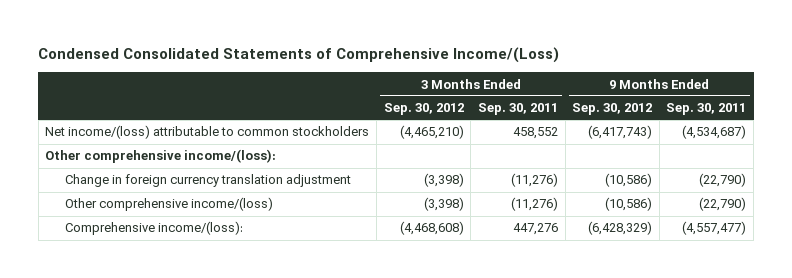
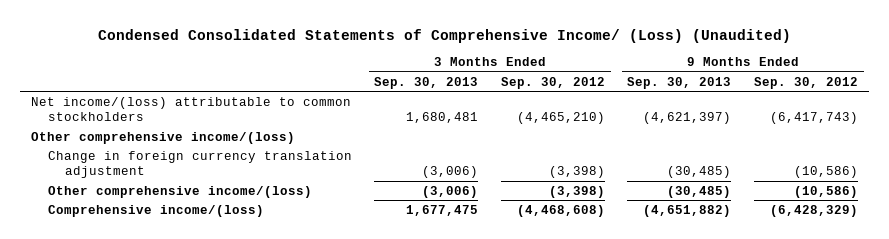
- Condensed Consolidated Statements of Comprehensive Income/(Loss)
+ Condensed Consolidated Statements of Comprehensive Income/ (Loss) (Unaudited)
- | 3 Months Ended Sep. 30, 2012 | 3 Months Ended Sep. 30, 2011 | 9 Months Ended Sep. 30, 2012 | 9 Months Ended Sep. 30, 2011
+ | 3 Months Ended Sep. 30, 2013 | 3 Months Ended Sep. 30, 2012 | 9 Months Ended Sep. 30, 2013 | 9 Months Ended Sep. 30, 2012
- Other comprehensive income/(loss):
+ Other comprehensive income/(loss)
- Comprehensive income/(loss): | (4,468,608) | 447,276 | (6,428,329) | (4,557,477)
+ Comprehensive income/(loss) | 1,677,475 | (4,468,608) | (4,651,882) | (6,428,329)

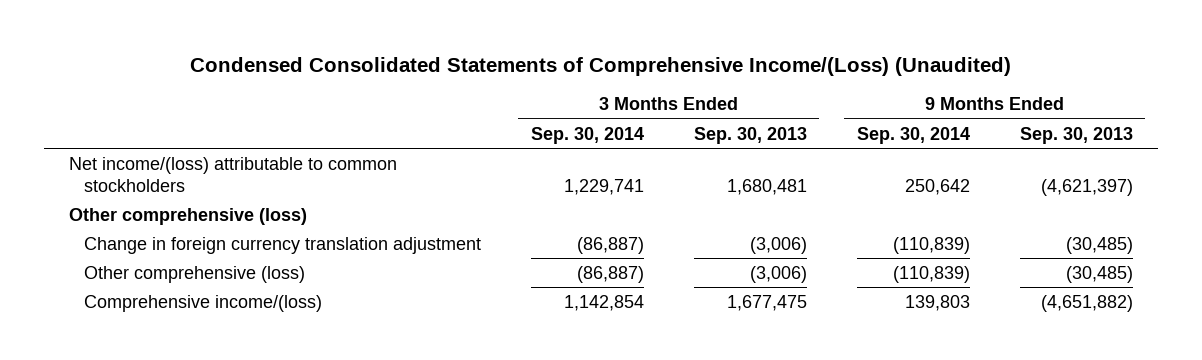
- Condensed Consolidated Statements of Comprehensive Income/ (Loss) (Unaudited)
+ Condensed Consolidated Statements of Comprehensive Income/(Loss) (Unaudited)
- | 3 Months Ended Sep. 30, 2013 | 3 Months Ended Sep. 30, 2012 | 9 Months Ended Sep. 30, 2013 | 9 Months Ended Sep. 30, 2012
+ | 3 Months Ended Sep. 30, 2014 | 3 Months Ended Sep. 30, 2013 | 9 Months Ended Sep. 30, 2014 | 9 Months Ended Sep. 30, 2013
- Other comprehensive income/(loss)
+ Other comprehensive (loss)
- Other comprehensive income/(loss) | (3,006) | (3,398) | (30,485) | (10,586)
+ Other comprehensive (loss) | (86,887) | (3,006) | (110,839) | (30,485)

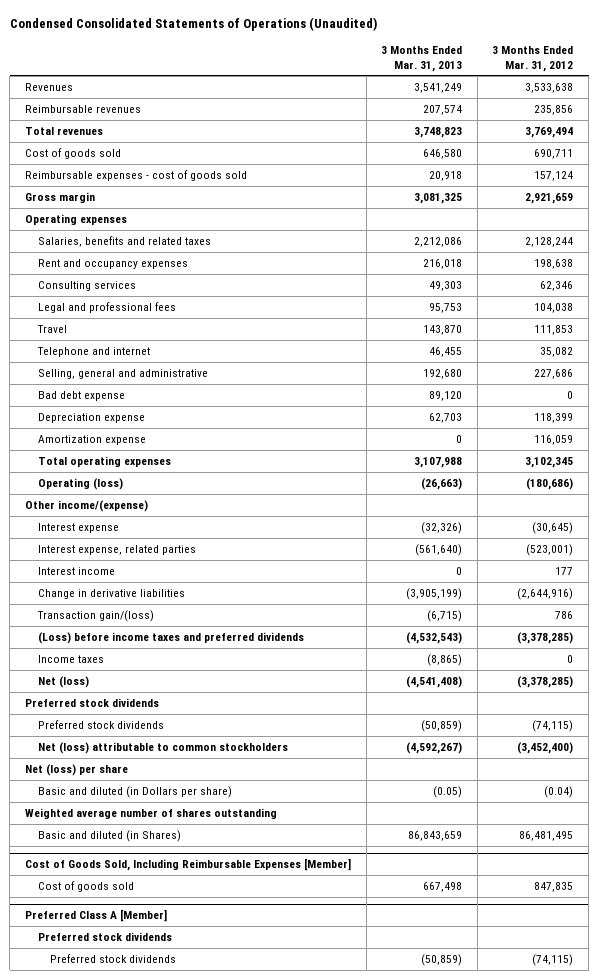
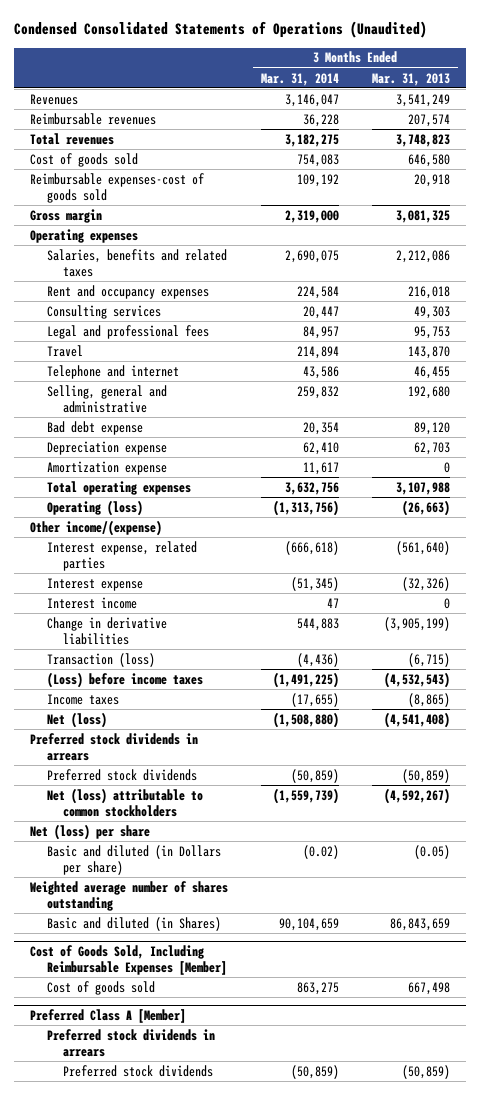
- | 3 Months Ended Mar. 31, 2013 | 3 Months Ended Mar. 31, 2012
+ | 3 Months Ended Mar. 31, 2014 | 3 Months Ended Mar. 31, 2013
- Reimbursable expenses - cost of goods sold | 20,918 | 157,124
+ Reimbursable expenses-cost of goods sold | 109,192 | 20,918
moved down: Interest expense | (51,345) | (32,326)
- Transaction gain/(loss) | (6,715) | 786
- (Loss) before income taxes and preferred dividends | (4,532,543) | (3,378,285)
+ Transaction (loss) | (4,436) | (6,715)
+ (Loss) before income taxes | (1,491,225) | (4,532,543)
- Preferred stock dividends
+ Preferred stock dividends in arrears
@ Preferred Class A [Member]
- Preferred stock dividends
+ Preferred stock dividends in arrears

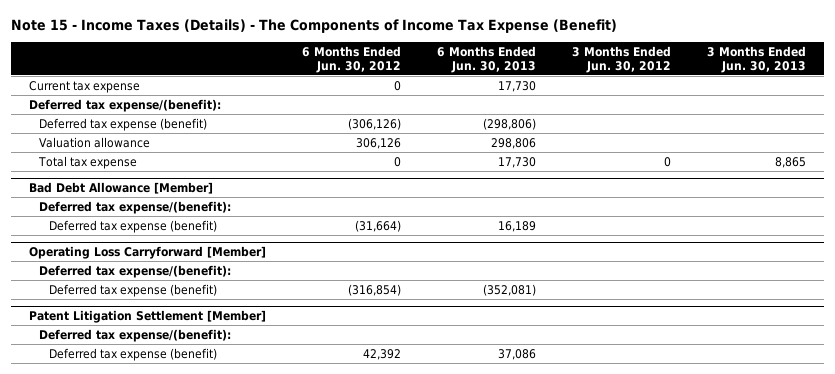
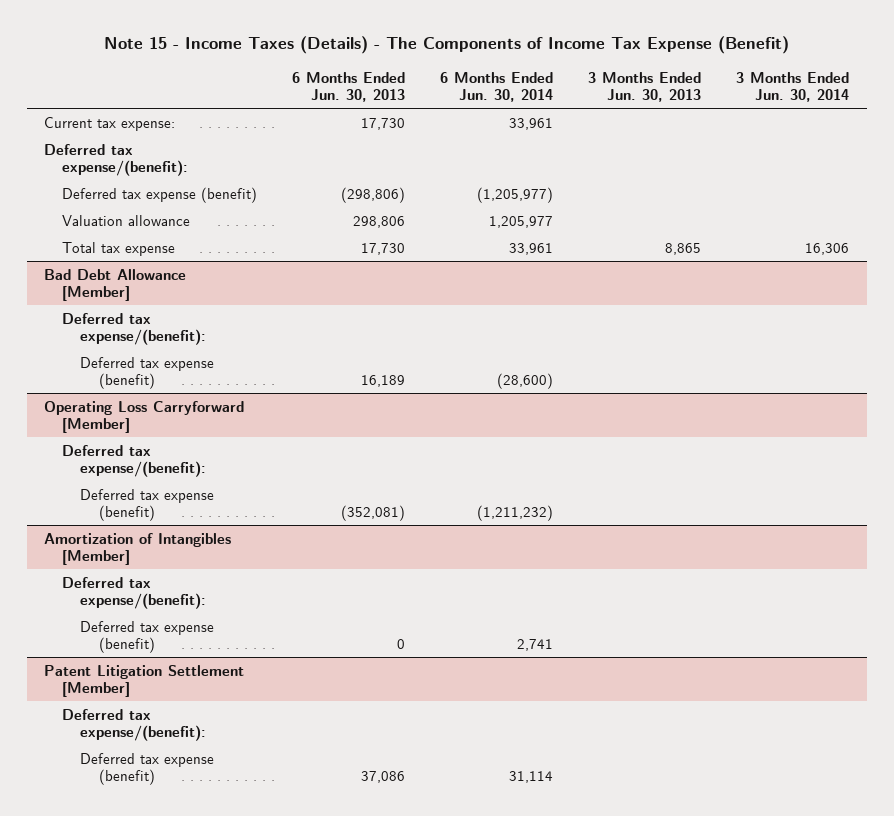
- | 6 Months Ended Jun. 30, 2012 | 6 Months Ended Jun. 30, 2013 | 3 Months Ended Jun. 30, 2012 | 3 Months Ended Jun. 30, 2013
+ | 6 Months Ended Jun. 30, 2013 | 6 Months Ended Jun. 30, 2014 | 3 Months Ended Jun. 30, 2013 | 3 Months Ended Jun. 30, 2014
- Current tax expense | 0 | 17,730 | |
+ Current tax expense: | 17,730 | 33,961 | |
+ Amortization of Intangibles [Member]
+ Deferred tax expense/(benefit):
+ Deferred tax expense (benefit) | 0 | 2,741 | |

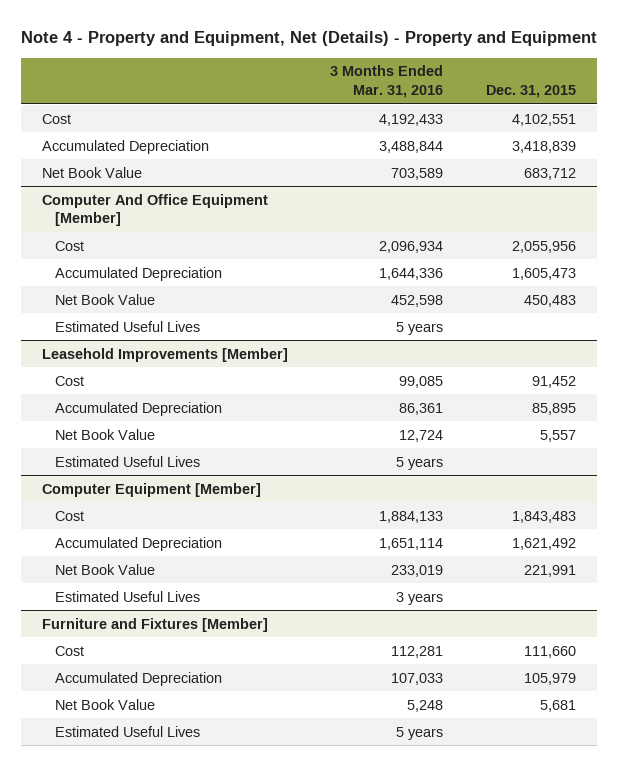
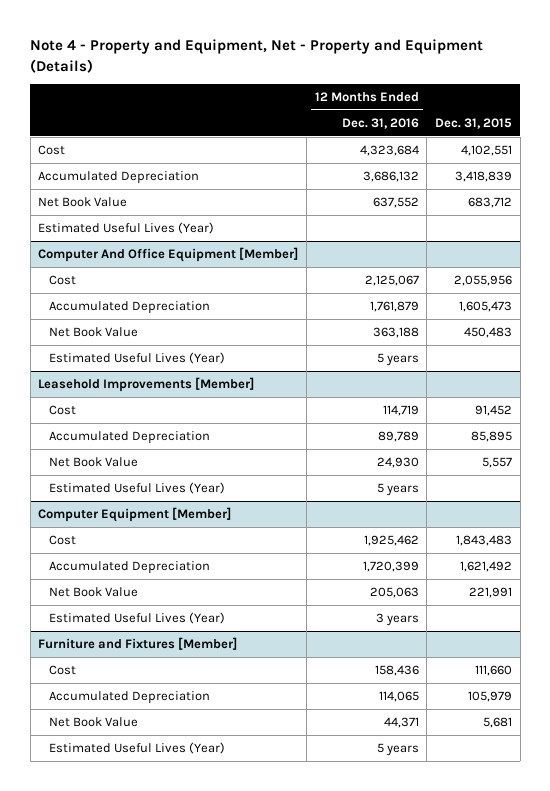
- Note 4 - Property and Equipment, Net (Details) - Property and Equipment
+ Note 4 - Property and Equipment, Net - Property and Equipment (Details)
- | 3 Months Ended Mar. 31, 2016 | Dec. 31, 2015
+ | 12 Months Ended Dec. 31, 2016 | Dec. 31, 2015
+ Estimated Useful Lives (Year)
@ Computer And Office Equipment [Member]
- Estimated Useful Lives | 5 years |
+ Estimated Useful Lives (Year) | 5 years |
@ Leasehold Improvements [Member]
- Estimated Useful Lives | 5 years |
+ Estimated Useful Lives (Year) | 5 years |
@ Computer Equipment [Member]
- Estimated Useful Lives | 3 years |
+ Estimated Useful Lives (Year) | 3 years |
@ Furniture and Fixtures [Member]
- Estimated Useful Lives | 5 years |
+ Estimated Useful Lives (Year) | 5 years |

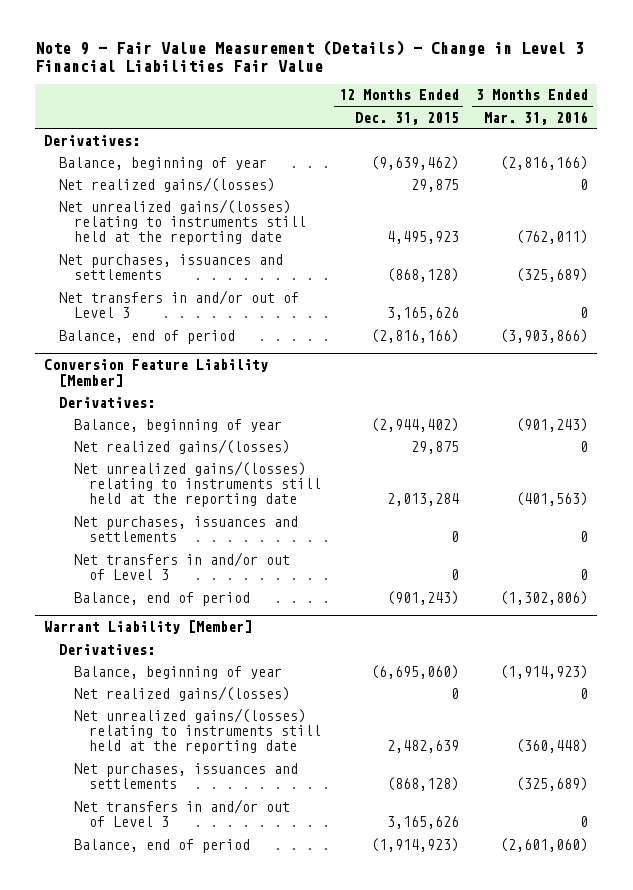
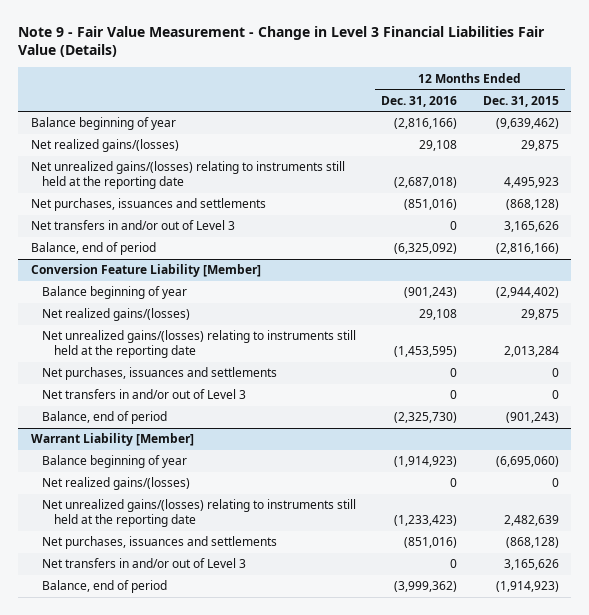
- Note 9 - Fair Value Measurement (Details) - Change in Level 3 Financial Liabilities Fair Value
+ Note 9 - Fair Value Measurement - Change in Level 3 Financial Liabilities Fair Value (Details)
- | 12 Months Ended Dec. 31, 2015 | 3 Months Ended Mar. 31, 2016
+ | 12 Months Ended Dec. 31, 2016 | 12 Months Ended Dec. 31, 2015
- Derivatives:
- Balance, beginning of year | (9,639,462) | (2,816,166)
+ Balance beginning of year | (2,816,166) | (9,639,462)
@ Conversion Feature Liability [Member]
- Derivatives:
- Balance, beginning of year | (2,944,402) | (901,243)
+ Balance beginning of year | (901,243) | (2,944,402)
@ Warrant Liability [Member]
- Derivatives:
- Balance, beginning of year | (6,695,060) | (1,914,923)
+ Balance beginning of year | (1,914,923) | (6,695,060)

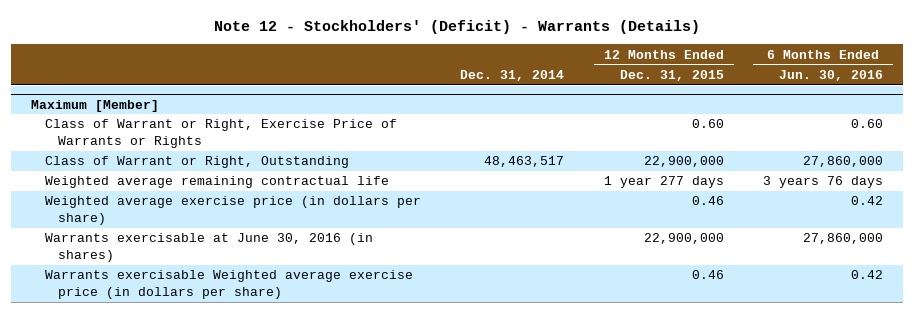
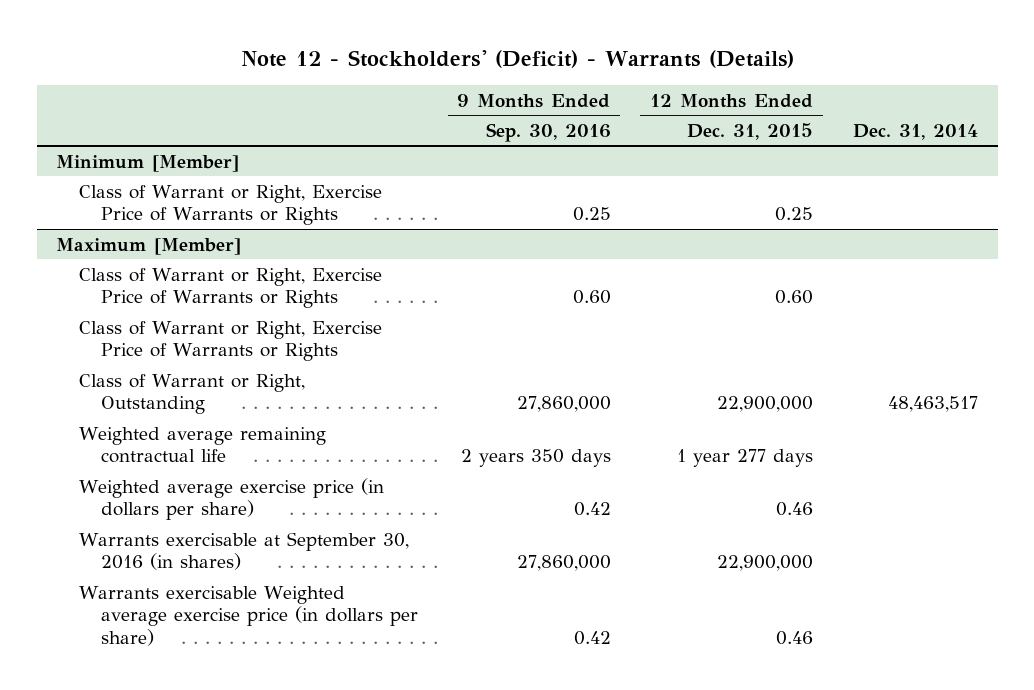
- | Dec. 31, 2014 | 12 Months Ended Dec. 31, 2015 | 6 Months Ended Jun. 30, 2016
+ | 9 Months Ended Sep. 30, 2016 | 12 Months Ended Dec. 31, 2015 | Dec. 31, 2014
+ Minimum [Member]
+ Class of Warrant or Right, Exercise Price of Warrants or Rights | 0.25 | 0.25 |
@ Maximum [Member]
+ Class of Warrant or Right, Exercise Price of Warrants or Rights
- Warrants exercisable at June 30, 2016 (in shares) | | 22,900,000 | 27,860,000
+ Warrants exercisable at September 30, 2016 (in shares) | 27,860,000 | 22,900,000 |

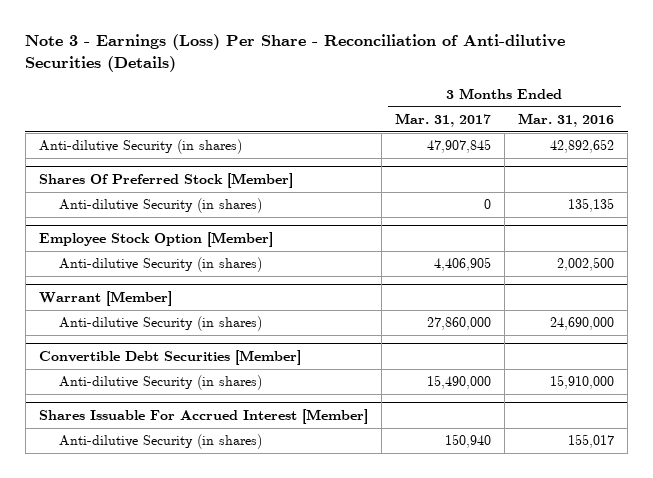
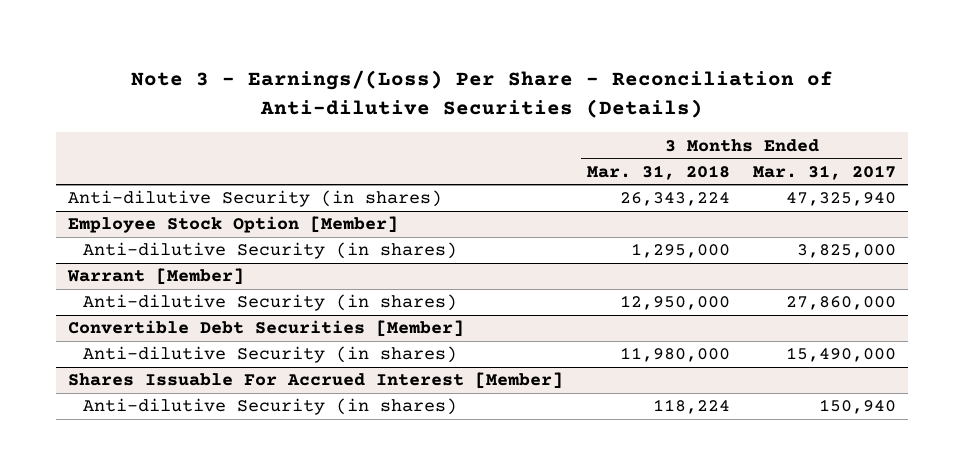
- Note 3 - Earnings (Loss) Per Share - Reconciliation of Anti-dilutive Securities (Details)
+ Note 3 - Earnings/(Loss) Per Share - Reconciliation of Anti-dilutive Securities (Details)
- | 3 Months Ended Mar. 31, 2017 | 3 Months Ended Mar. 31, 2016
+ | 3 Months Ended Mar. 31, 2018 | 3 Months Ended Mar. 31, 2017
- Anti-dilutive Security (in shares) | 47,907,845 | 42,892,652
- Shares Of Preferred Stock [Member]
- Anti-dilutive Security (in shares) | 0 | 135,135
+ Anti-dilutive Security (in shares) | 26,343,224 | 47,325,940
@ Employee Stock Option [Member]
- Anti-dilutive Security (in shares) | 4,406,905 | 2,002,500
+ Anti-dilutive Security (in shares) | 1,295,000 | 3,825,000

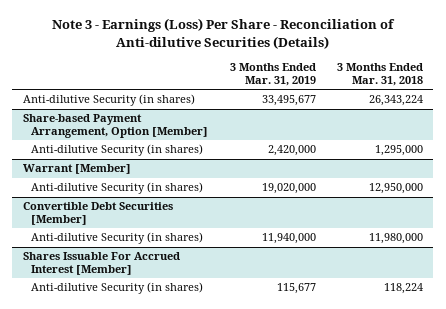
- Note 3 - Earnings/(Loss) Per Share - Reconciliation of Anti-dilutive Securities (Details)
+ Note 3 - Earnings (Loss) Per Share - Reconciliation of Anti-dilutive Securities (Details)
- | 3 Months Ended Mar. 31, 2018 | 3 Months Ended Mar. 31, 2017
+ | 3 Months Ended Mar. 31, 2019 | 3 Months Ended Mar. 31, 2018
- Employee Stock Option [Member]
+ Share-based Payment Arrangement, Option [Member]

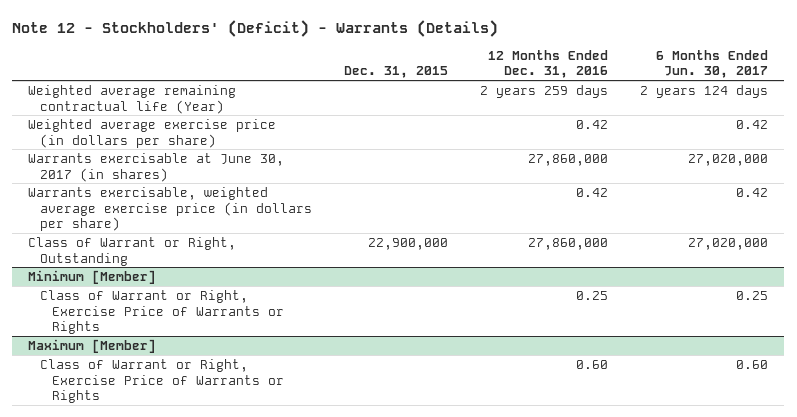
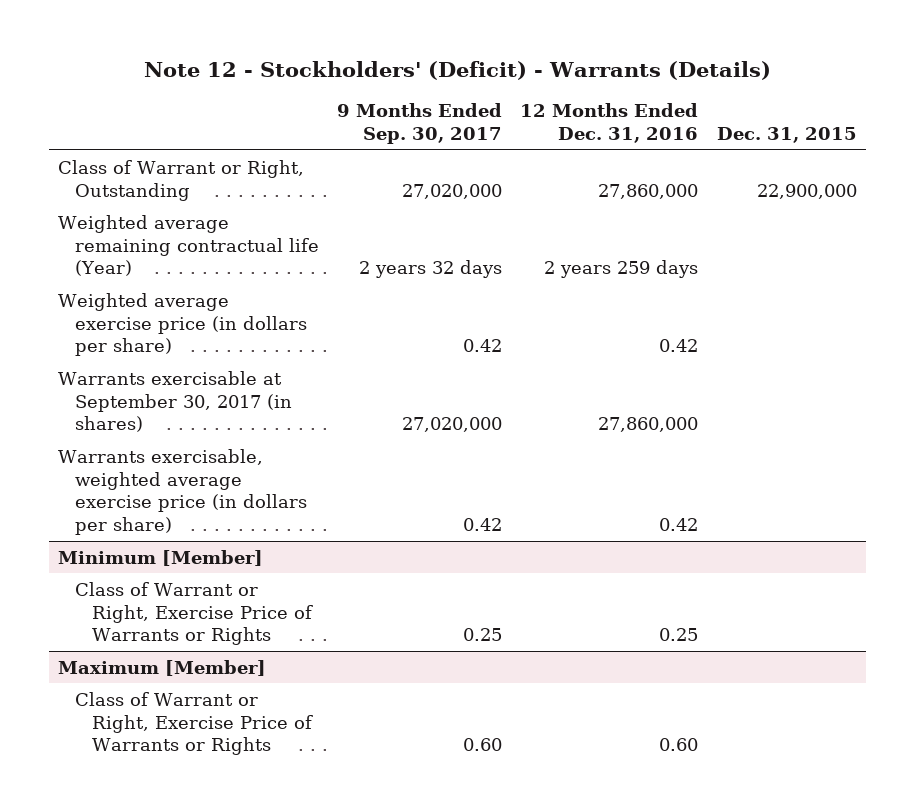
- | Dec. 31, 2015 | 12 Months Ended Dec. 31, 2016 | 6 Months Ended Jun. 30, 2017
+ | 9 Months Ended Sep. 30, 2017 | 12 Months Ended Dec. 31, 2016 | Dec. 31, 2015
moved up: Class of Warrant or Right, Outstanding | 27,020,000 | 27,860,000 | 22,900,000
- Warrants exercisable at June 30, 2017 (in shares) | | 27,860,000 | 27,020,000
+ Warrants exercisable at September 30, 2017 (in shares) | 27,020,000 | 27,860,000 |

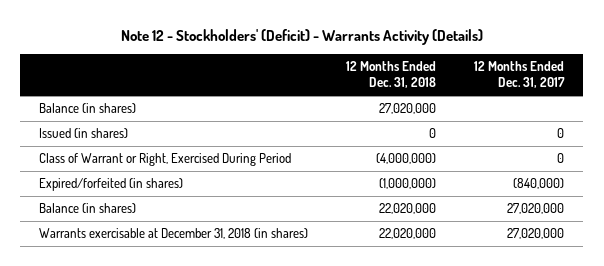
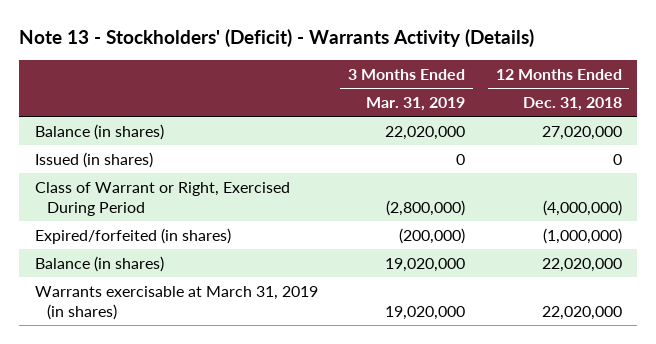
- Note 12 - Stockholders' (Deficit) - Warrants Activity (Details)
+ Note 13 - Stockholders' (Deficit) - Warrants Activity (Details)
- | 12 Months Ended Dec. 31, 2018 | 12 Months Ended Dec. 31, 2017
+ | 3 Months Ended Mar. 31, 2019 | 12 Months Ended Dec. 31, 2018
- Warrants exercisable at December 31, 2018 (in shares) | 22,020,000 | 27,020,000
+ Warrants exercisable at March 31, 2019 (in shares) | 19,020,000 | 22,020,000

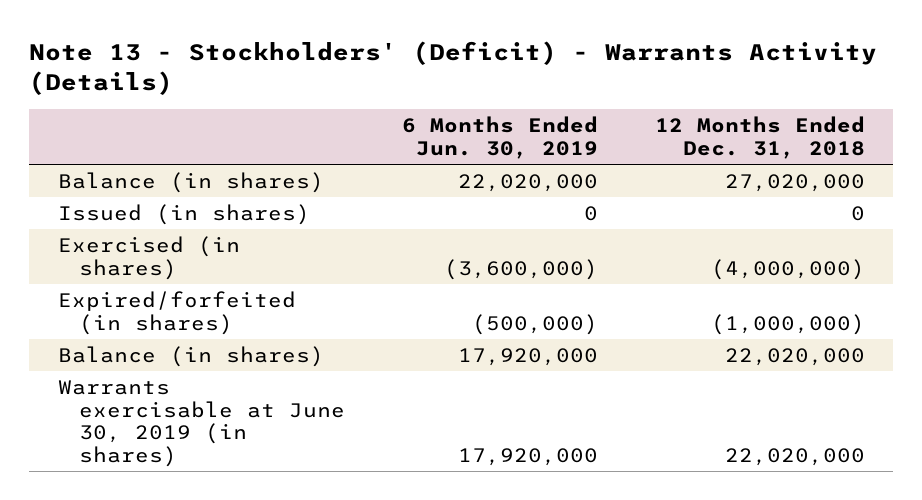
- | 3 Months Ended Mar. 31, 2019 | 12 Months Ended Dec. 31, 2018
+ | 6 Months Ended Jun. 30, 2019 | 12 Months Ended Dec. 31, 2018
- Class of Warrant or Right, Exercised During Period | (2,800,000) | (4,000,000)
+ Exercised (in shares) | (3,600,000) | (4,000,000)
- Warrants exercisable at March 31, 2019 (in shares) | 19,020,000 | 22,020,000
+ Warrants exercisable at June 30, 2019 (in shares) | 17,920,000 | 22,020,000

